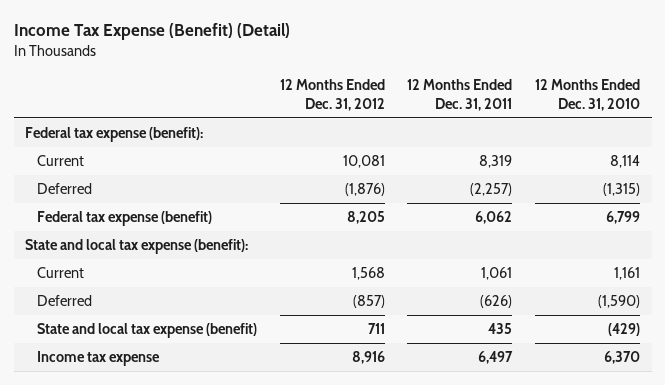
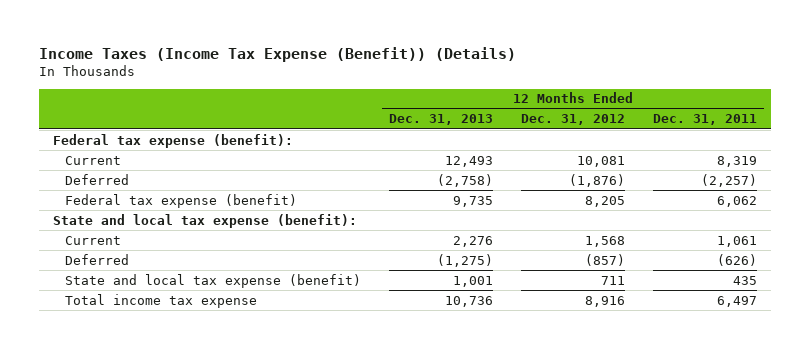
- Income Tax Expense (Benefit) (Detail)
+ Income Taxes (Income Tax Expense (Benefit)) (Details)
- | 12 Months Ended Dec. 31, 2012 | 12 Months Ended Dec. 31, 2011 | 12 Months Ended Dec. 31, 2010
+ | 12 Months Ended Dec. 31, 2013 | 12 Months Ended Dec. 31, 2012 | 12 Months Ended Dec. 31, 2011
- Income tax expense | 8,916 | 6,497 | 6,370
+ Total income tax expense | 10,736 | 8,916 | 6,497

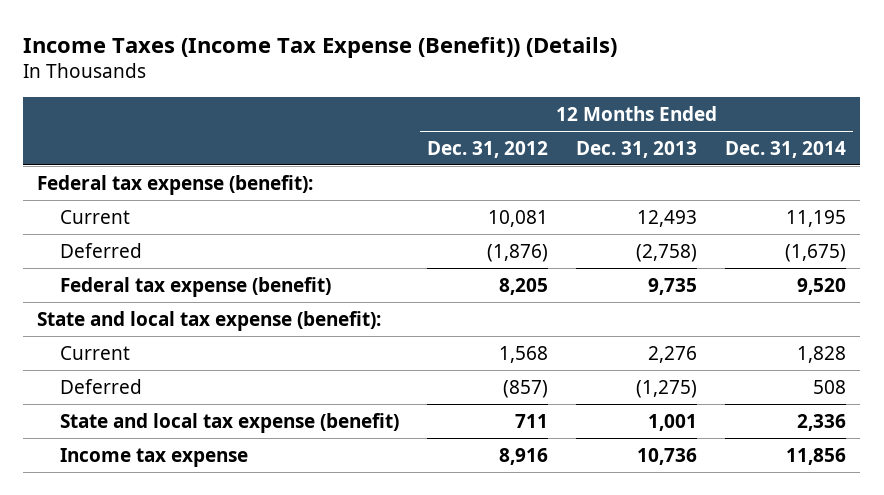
- | 12 Months Ended Dec. 31, 2013 | 12 Months Ended Dec. 31, 2012 | 12 Months Ended Dec. 31, 2011
+ | 12 Months Ended Dec. 31, 2012 | 12 Months Ended Dec. 31, 2013 | 12 Months Ended Dec. 31, 2014
- Total income tax expense | 10,736 | 8,916 | 6,497
+ Income tax expense | 8,916 | 10,736 | 11,856

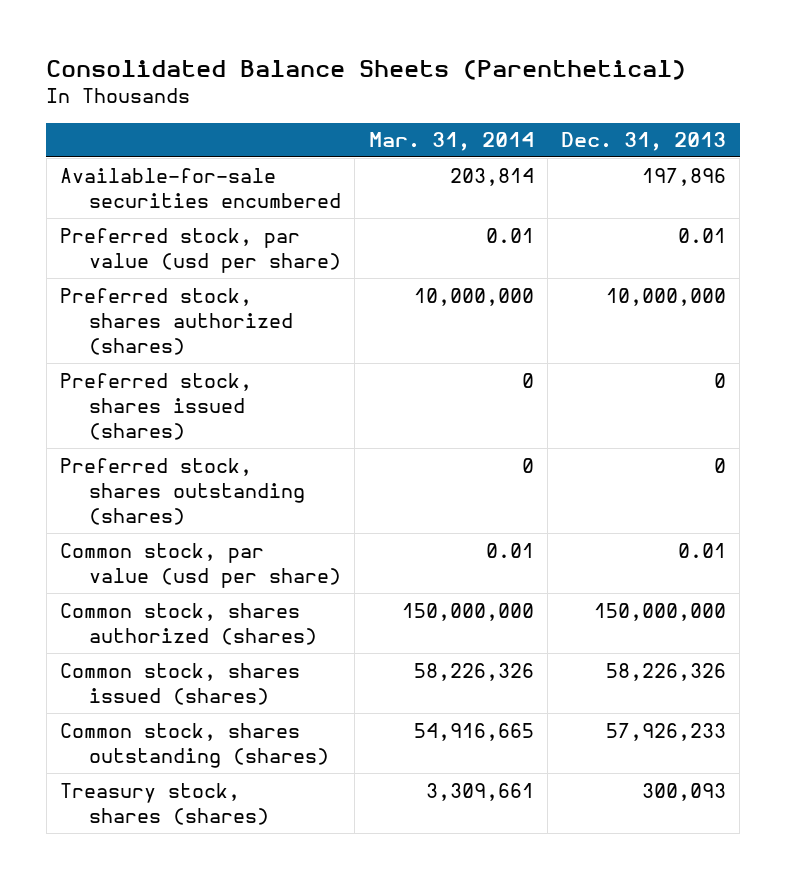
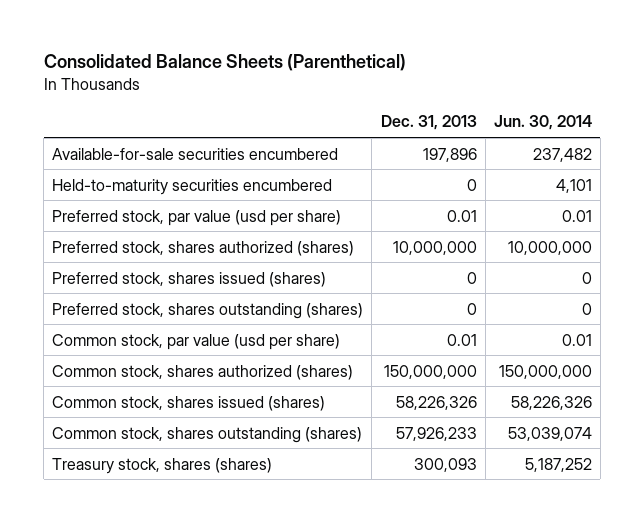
- | Mar. 31, 2014 | Dec. 31, 2013
+ | Dec. 31, 2013 | Jun. 30, 2014
+ Held-to-maturity securities encumbered | 0 | 4,101

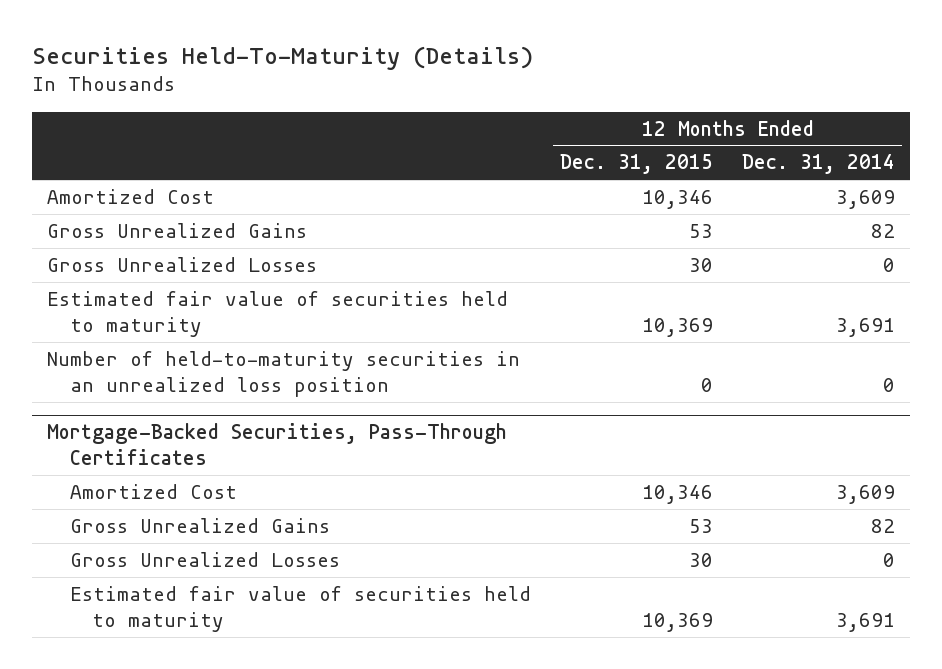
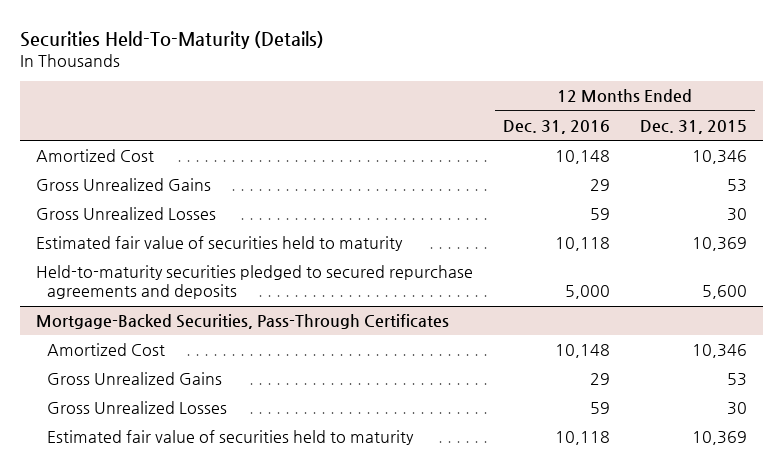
- | 12 Months Ended Dec. 31, 2015 | 12 Months Ended Dec. 31, 2014
+ | 12 Months Ended Dec. 31, 2016 | 12 Months Ended Dec. 31, 2015
- Number of held-to-maturity securities in an unrealized loss position | 0 | 0
+ Held-to-maturity securities pledged to secured repurchase agreements and deposits | 5,000 | 5,600

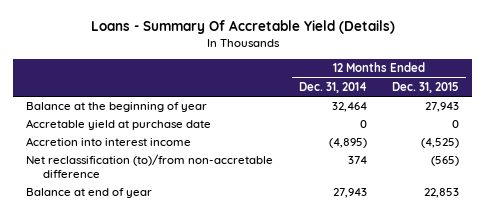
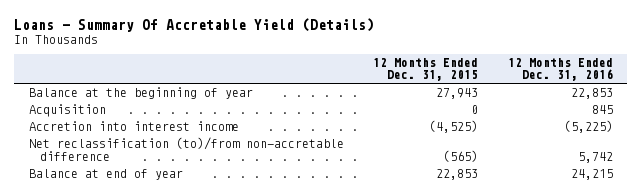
- | 12 Months Ended Dec. 31, 2014 | 12 Months Ended Dec. 31, 2015
+ | 12 Months Ended Dec. 31, 2015 | 12 Months Ended Dec. 31, 2016
- Accretable yield at purchase date | 0 | 0
+ Acquisition | 0 | 845

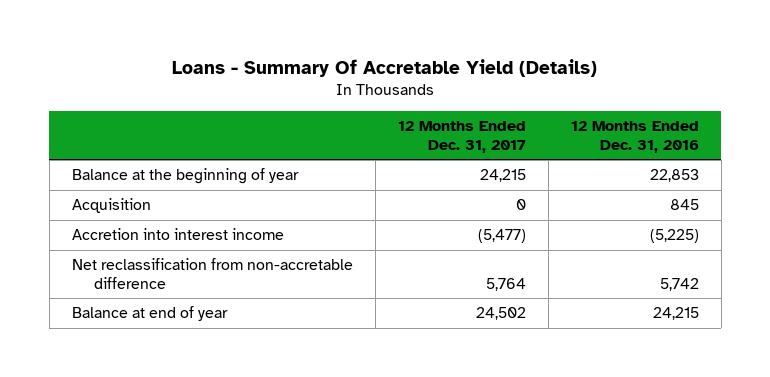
- | 12 Months Ended Dec. 31, 2015 | 12 Months Ended Dec. 31, 2016
+ | 12 Months Ended Dec. 31, 2017 | 12 Months Ended Dec. 31, 2016
- Net reclassification (to)/from non-accretable difference | (565) | 5,742
+ Net reclassification from non-accretable difference | 5,764 | 5,742

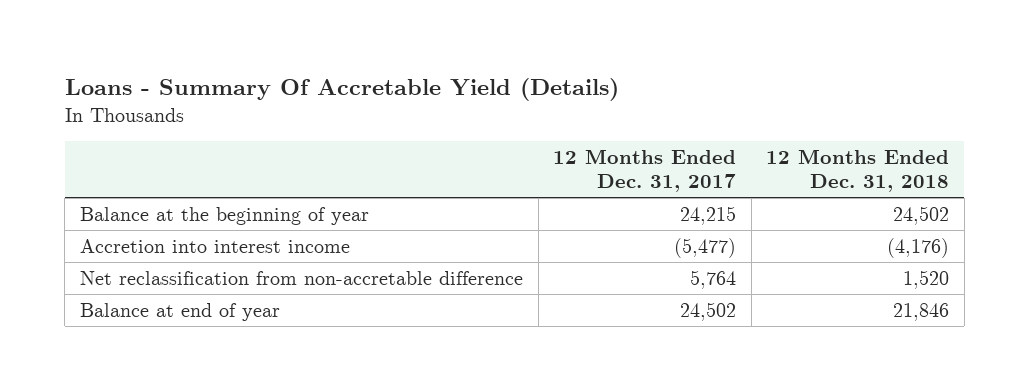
- | 12 Months Ended Dec. 31, 2017 | 12 Months Ended Dec. 31, 2016
+ | 12 Months Ended Dec. 31, 2017 | 12 Months Ended Dec. 31, 2018
- Acquisition | 0 | 845

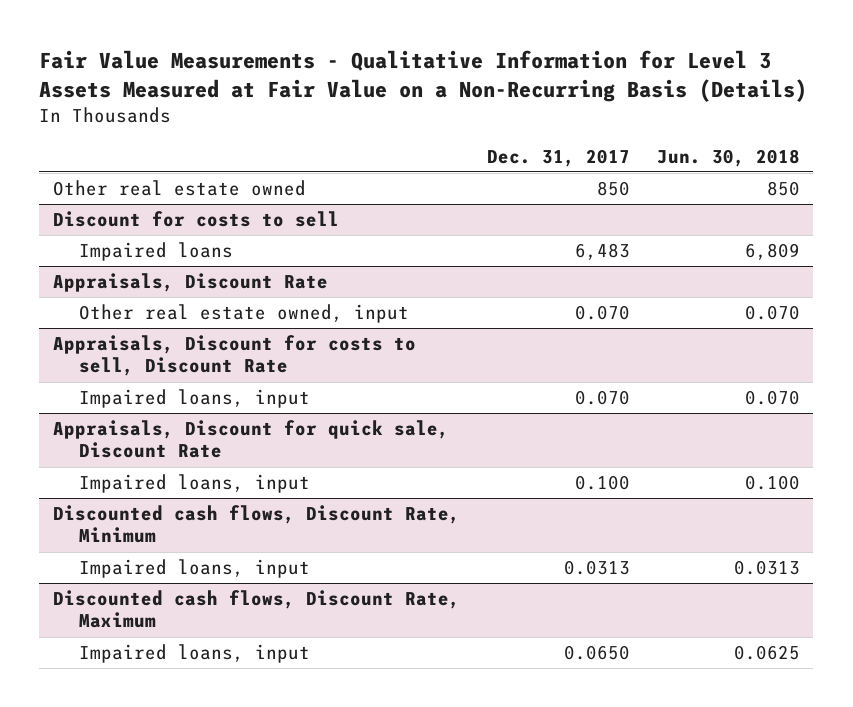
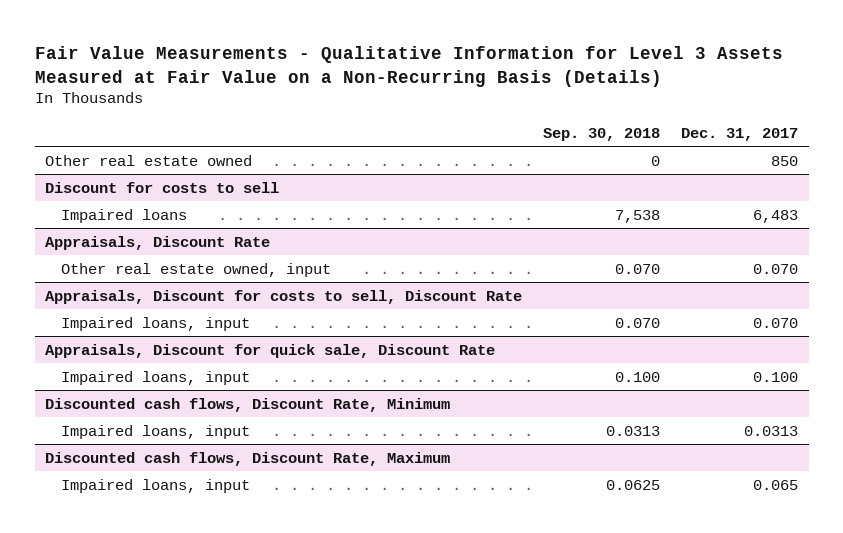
- | Dec. 31, 2017 | Jun. 30, 2018
+ | Sep. 30, 2018 | Dec. 31, 2017
@ Discounted cash flows, Discount Rate, Maximum
- Impaired loans, input | 0.0650 | 0.0625
+ Impaired loans, input | 0.0625 | 0.065

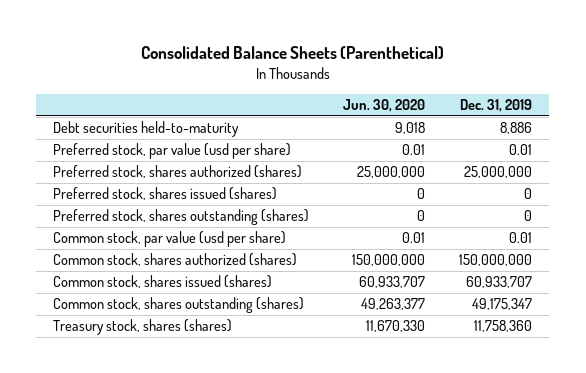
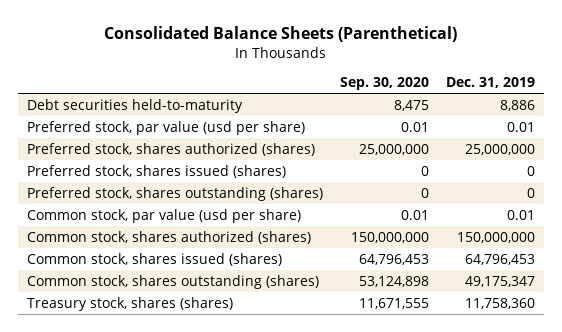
- | Jun. 30, 2020 | Dec. 31, 2019
+ | Sep. 30, 2020 | Dec. 31, 2019
- Common stock, shares issued (shares) | 60,933,707 | 60,933,707
+ Common stock, shares issued (shares) | 64,796,453 | 64,796,453

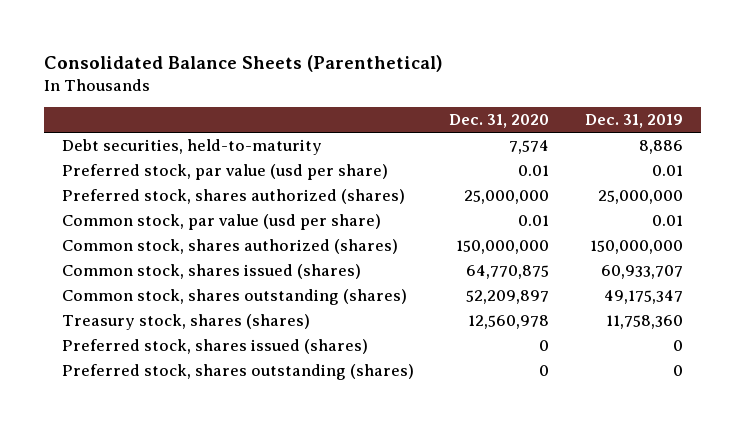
- | Sep. 30, 2020 | Dec. 31, 2019
+ | Dec. 31, 2020 | Dec. 31, 2019
- Debt securities held-to-maturity | 8,475 | 8,886
+ Debt securities, held-to-maturity | 7,574 | 8,886
- Common stock, shares issued (shares) | 64,796,453 | 64,796,453
+ Common stock, shares issued (shares) | 64,770,875 | 60,933,707
moved down: Preferred stock, shares issued (shares) | 0 | 0
moved down: Preferred stock, shares outstanding (shares) | 0 | 0

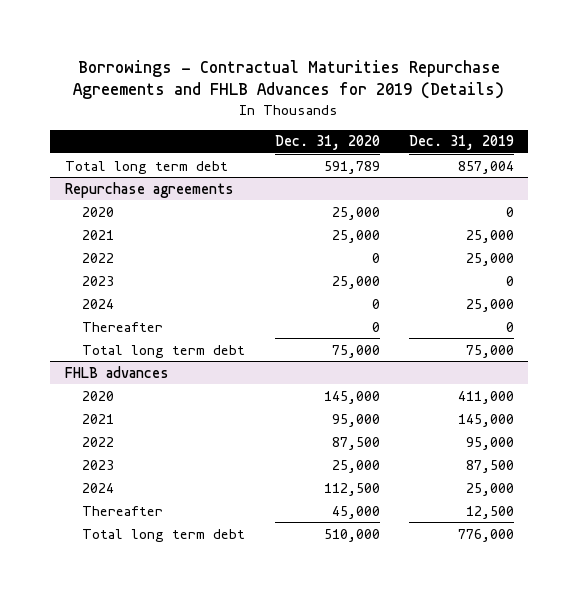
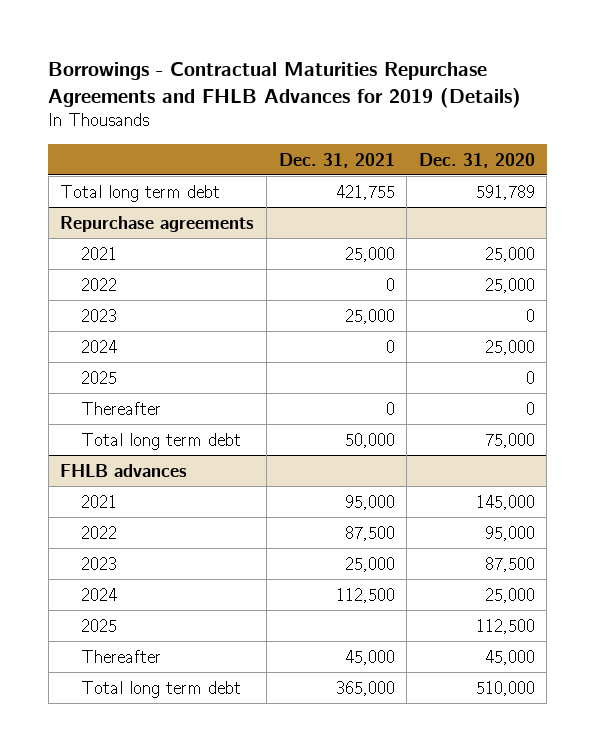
- | Dec. 31, 2020 | Dec. 31, 2019
+ | Dec. 31, 2021 | Dec. 31, 2020
@ Repurchase agreements
- 2020 | 25,000 | 0
- 2022 | 0 | 25,000
- 2023 | 25,000 | 0
- 2024 | 0 | 25,000
+ 2022 | 0 | 25,000
+ 2023 | 25,000 | 0
+ 2024 | 0 | 25,000
+ 2025 | | 0
@ FHLB advances
- 2020 | 145,000 | 411,000
- 2021 | 95,000 | 145,000
- 2022 | 87,500 | 95,000
- 2023 | 25,000 | 87,500
- 2024 | 112,500 | 25,000
+ 2021 | 95,000 | 145,000
+ 2022 | 87,500 | 95,000
+ 2023 | 25,000 | 87,500
+ 2024 | 112,500 | 25,000
+ 2025 | | 112,500

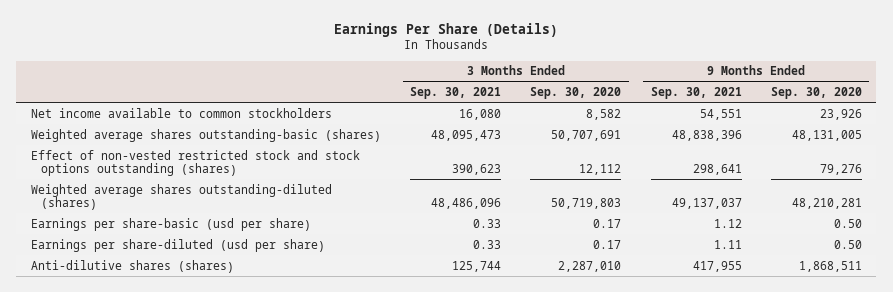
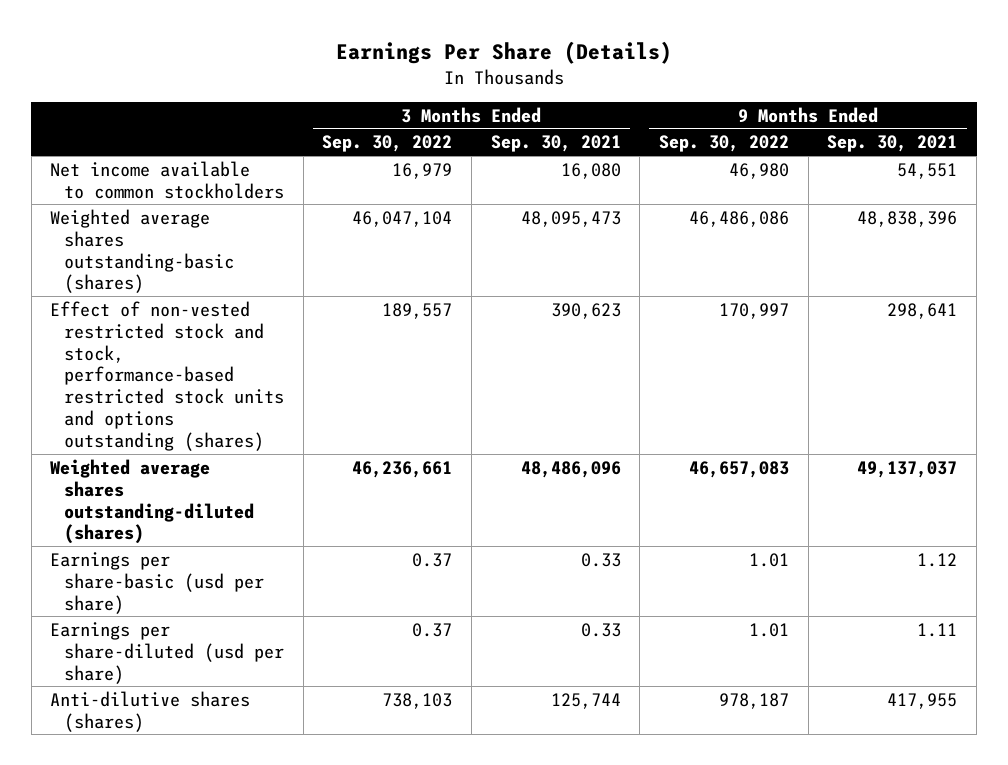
- | 3 Months Ended Sep. 30, 2021 | 3 Months Ended Sep. 30, 2020 | 9 Months Ended Sep. 30, 2021 | 9 Months Ended Sep. 30, 2020
+ | 3 Months Ended Sep. 30, 2022 | 3 Months Ended Sep. 30, 2021 | 9 Months Ended Sep. 30, 2022 | 9 Months Ended Sep. 30, 2021
- Effect of non-vested restricted stock and stock options outstanding (shares) | 390,623 | 12,112 | 298,641 | 79,276
+ Effect of non-vested restricted stock and stock, performance-based restricted stock units and options outstanding (shares) | 189,557 | 390,623 | 170,997 | 298,641

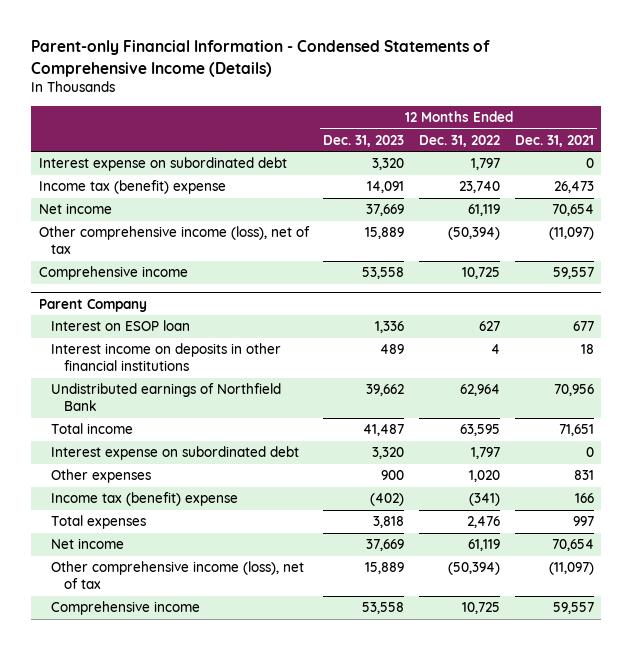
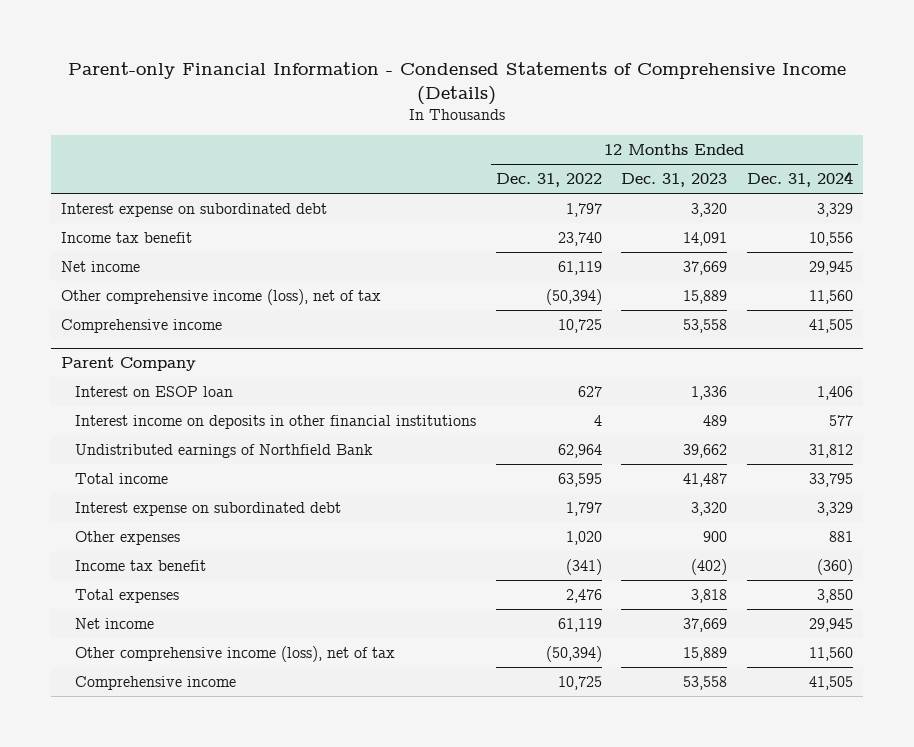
- | 12 Months Ended Dec. 31, 2023 | 12 Months Ended Dec. 31, 2022 | 12 Months Ended Dec. 31, 2021
+ | 12 Months Ended Dec. 31, 2022 | 12 Months Ended Dec. 31, 2023 | 12 Months Ended Dec. 31, 2024
- Income tax (benefit) expense | 14,091 | 23,740 | 26,473
+ Income tax benefit | 23,740 | 14,091 | 10,556
@ Parent Company
- Income tax (benefit) expense | (402) | (341) | 166
+ Income tax benefit | (341) | (402) | (360)

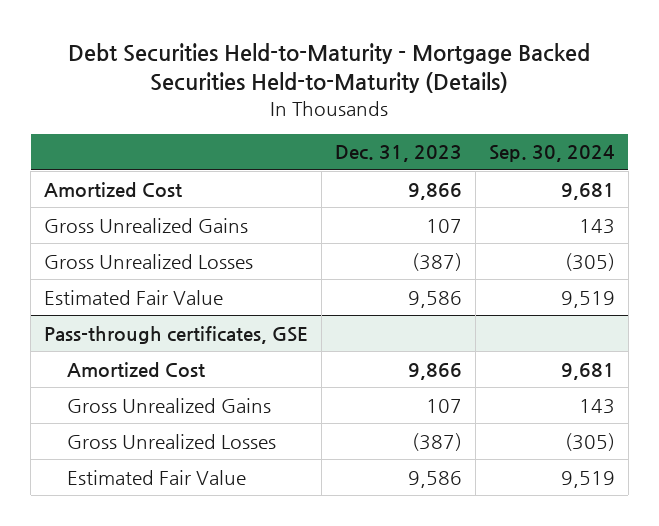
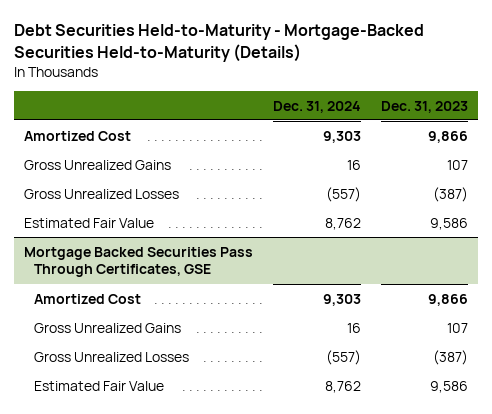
- Debt Securities Held-to-Maturity - Mortgage Backed Securities Held-to-Maturity (Details)
+ Debt Securities Held-to-Maturity - Mortgage-Backed Securities Held-to-Maturity (Details)
- | Dec. 31, 2023 | Sep. 30, 2024
+ | Dec. 31, 2024 | Dec. 31, 2023
- Pass-through certificates, GSE
+ Mortgage Backed Securities Pass Through Certificates, GSE

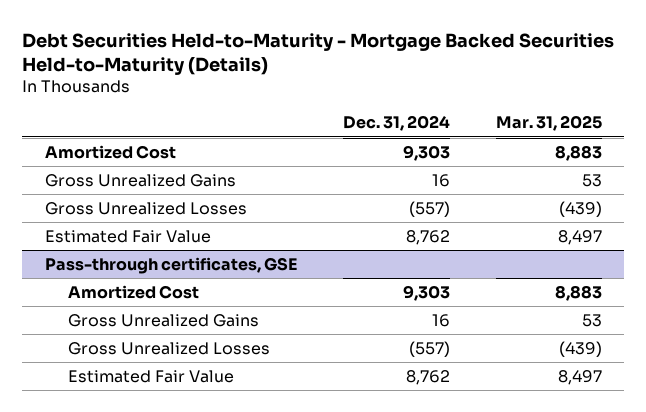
- Debt Securities Held-to-Maturity - Mortgage-Backed Securities Held-to-Maturity (Details)
+ Debt Securities Held-to-Maturity - Mortgage Backed Securities Held-to-Maturity (Details)
- | Dec. 31, 2024 | Dec. 31, 2023
+ | Dec. 31, 2024 | Mar. 31, 2025
- Mortgage Backed Securities Pass Through Certificates, GSE
+ Pass-through certificates, GSE

